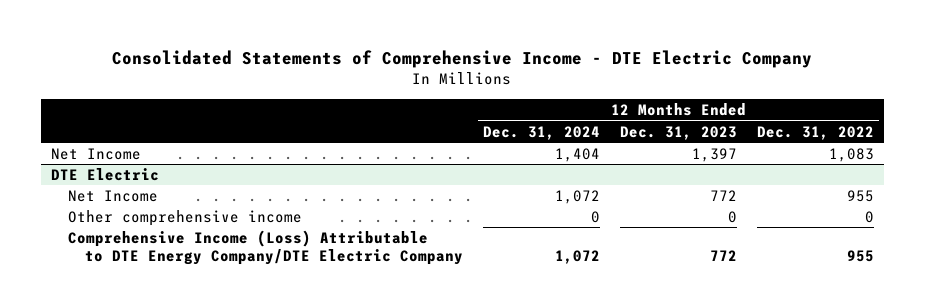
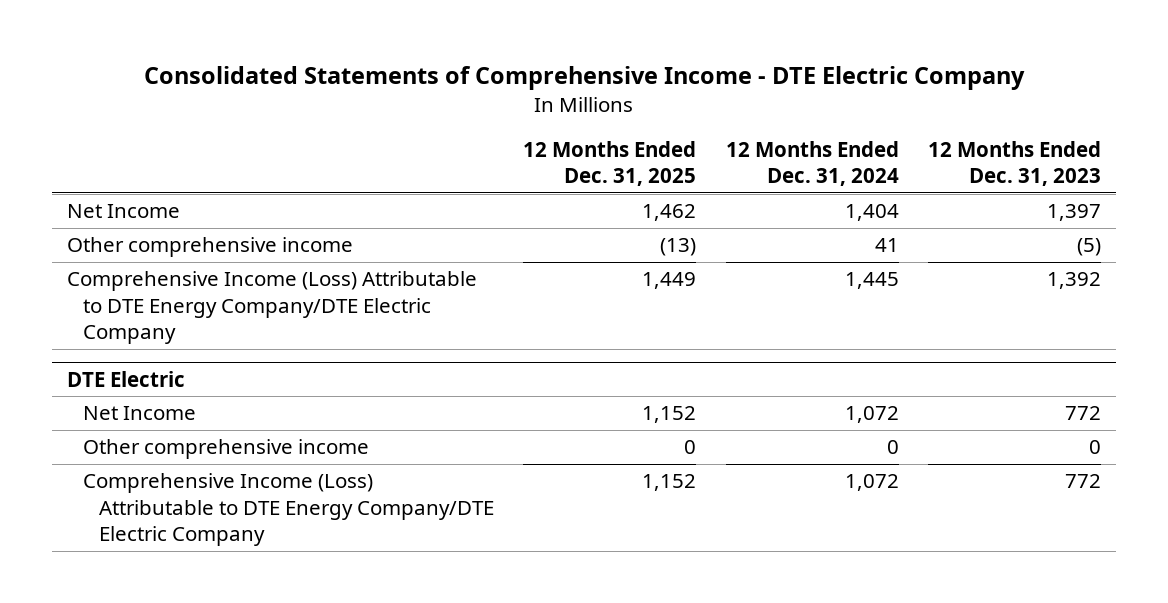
- | 12 Months Ended Dec. 31, 2024 | 12 Months Ended Dec. 31, 2023 | 12 Months Ended Dec. 31, 2022
+ | 12 Months Ended Dec. 31, 2025 | 12 Months Ended Dec. 31, 2024 | 12 Months Ended Dec. 31, 2023
+ Other comprehensive income | (13) | 41 | (5)
+ Comprehensive Income (Loss) Attributable to DTE Energy Company/DTE Electric Company | 1,449 | 1,445 | 1,392

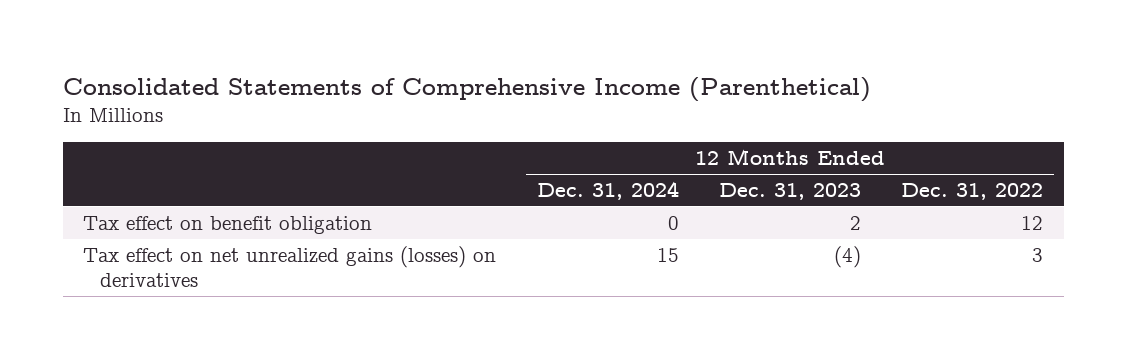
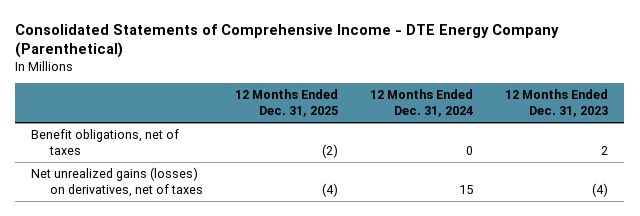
- Consolidated Statements of Comprehensive Income (Parenthetical)
+ Consolidated Statements of Comprehensive Income - DTE Energy Company (Parenthetical)
- | 12 Months Ended Dec. 31, 2024 | 12 Months Ended Dec. 31, 2023 | 12 Months Ended Dec. 31, 2022
+ | 12 Months Ended Dec. 31, 2025 | 12 Months Ended Dec. 31, 2024 | 12 Months Ended Dec. 31, 2023
- Tax effect on benefit obligation | 0 | 2 | 12
- Tax effect on net unrealized gains (losses) on derivatives | 15 | (4) | 3
+ Benefit obligations, net of taxes | (2) | 0 | 2
+ Net unrealized gains (losses) on derivatives, net of taxes | (4) | 15 | (4)

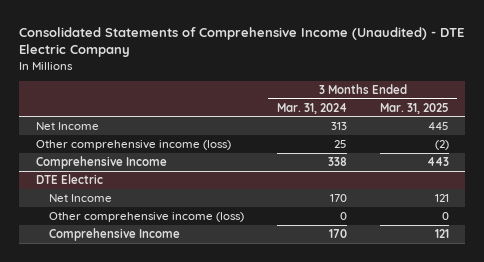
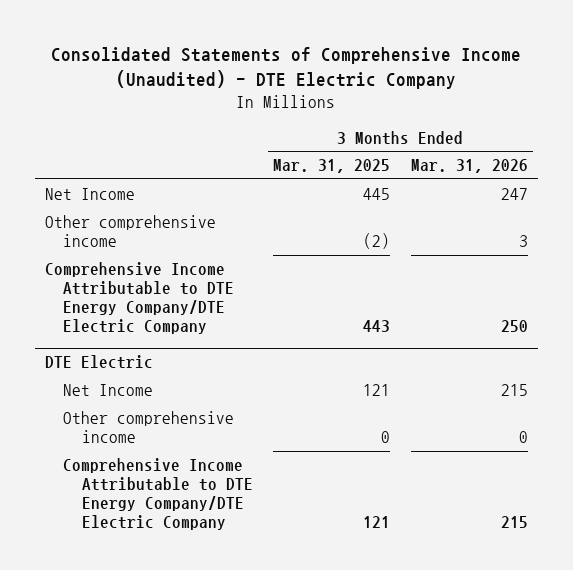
- | 3 Months Ended Mar. 31, 2024 | 3 Months Ended Mar. 31, 2025
+ | 3 Months Ended Mar. 31, 2025 | 3 Months Ended Mar. 31, 2026
- Other comprehensive income (loss) | 25 | (2)
- Comprehensive Income | 338 | 443
+ Other comprehensive income | (2) | 3
+ Comprehensive Income Attributable to DTE Energy Company/DTE Electric Company | 443 | 250
@ DTE Electric
- Other comprehensive income (loss) | 0 | 0
- Comprehensive Income | 170 | 121
+ Other comprehensive income | 0 | 0
+ Comprehensive Income Attributable to DTE Energy Company/DTE Electric Company | 121 | 215

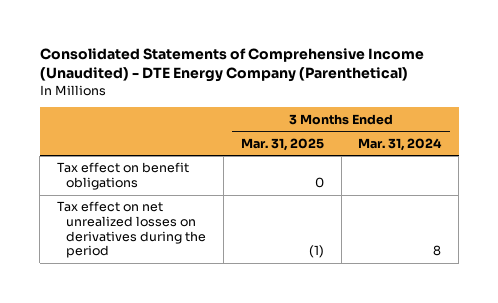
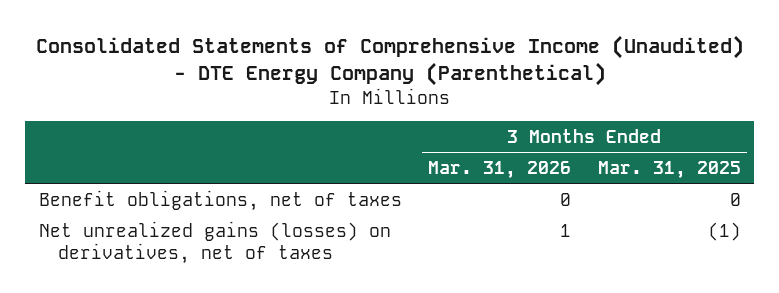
- | 3 Months Ended Mar. 31, 2025 | 3 Months Ended Mar. 31, 2024
+ | 3 Months Ended Mar. 31, 2026 | 3 Months Ended Mar. 31, 2025
- Tax effect on benefit obligations | 0 |
- Tax effect on net unrealized losses on derivatives during the period | (1) | 8
+ Benefit obligations, net of taxes | 0 | 0
+ Net unrealized gains (losses) on derivatives, net of taxes | 1 | (1)

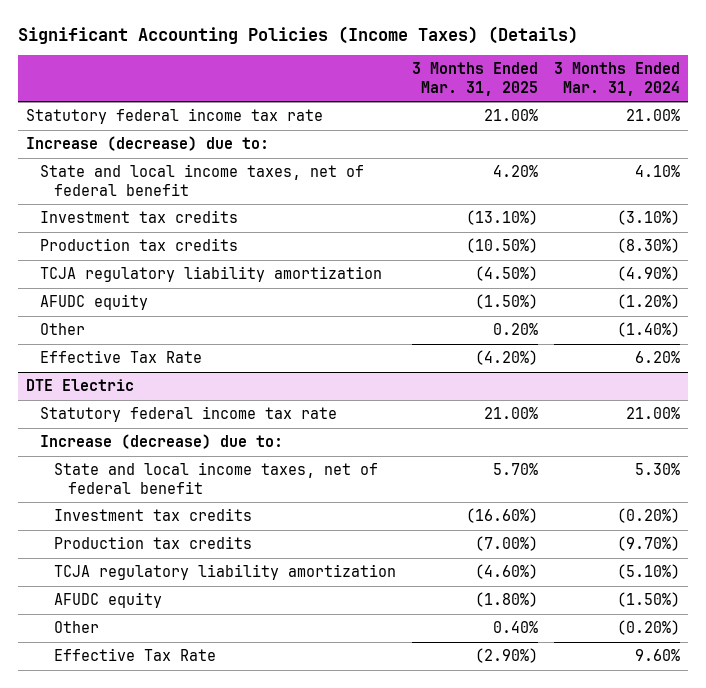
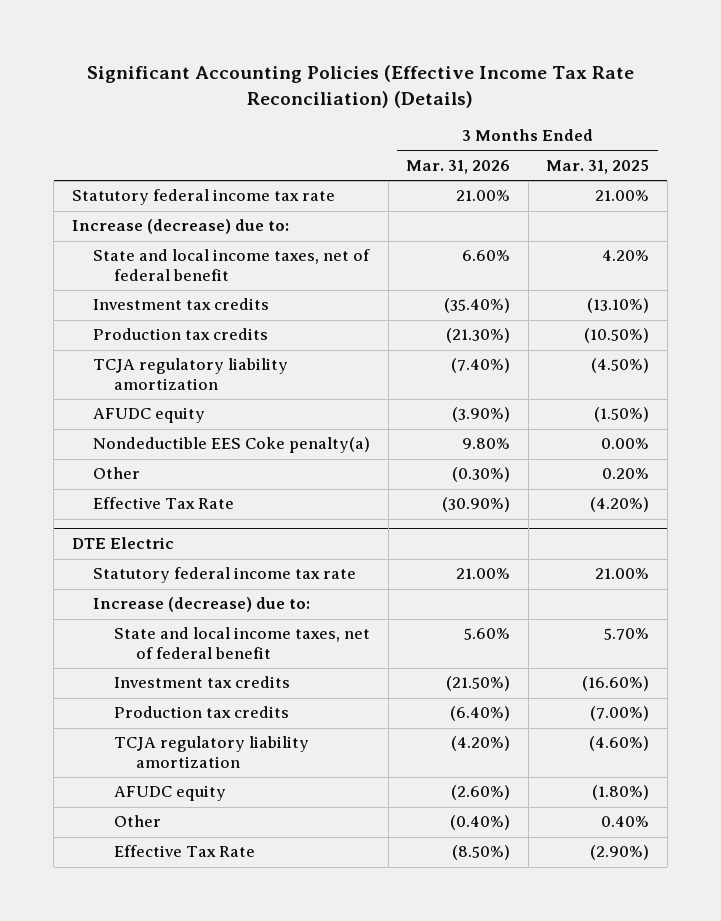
- Significant Accounting Policies (Income Taxes) (Details)
+ Significant Accounting Policies (Effective Income Tax Rate Reconciliation) (Details)
- | 3 Months Ended Mar. 31, 2025 | 3 Months Ended Mar. 31, 2024
+ | 3 Months Ended Mar. 31, 2026 | 3 Months Ended Mar. 31, 2025
+ Nondeductible EES Coke penalty(a) | 9.80% | 0.00%

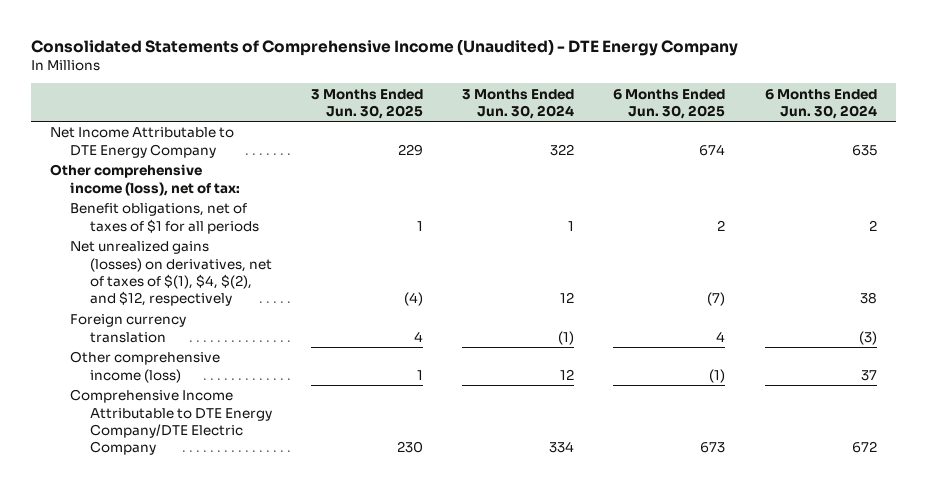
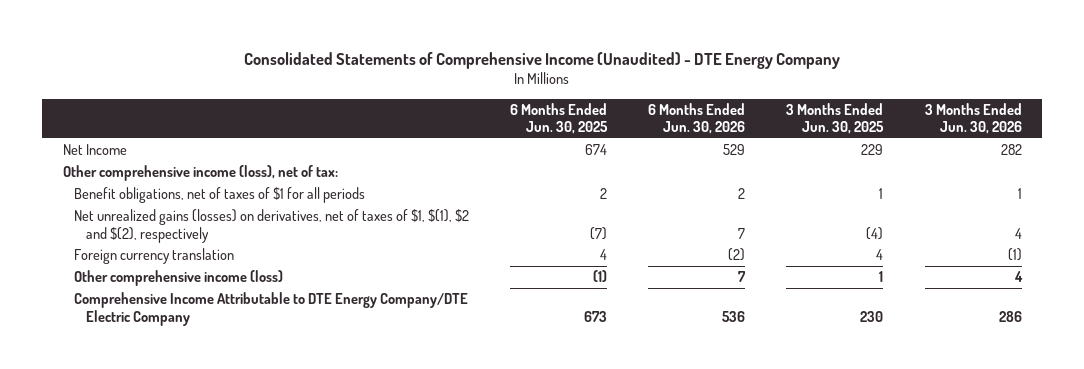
- | 3 Months Ended Jun. 30, 2025 | 3 Months Ended Jun. 30, 2024 | 6 Months Ended Jun. 30, 2025 | 6 Months Ended Jun. 30, 2024
+ | 6 Months Ended Jun. 30, 2025 | 6 Months Ended Jun. 30, 2026 | 3 Months Ended Jun. 30, 2025 | 3 Months Ended Jun. 30, 2026
- Net Income Attributable to DTE Energy Company | 229 | 322 | 674 | 635
+ Net Income | 674 | 529 | 229 | 282
- Net unrealized gains (losses) on derivatives, net of taxes of $(1), $4, $(2), and $12, respectively | (4) | 12 | (7) | 38
+ Net unrealized gains (losses) on derivatives, net of taxes of $1, $(1), $2 and $(2), respectively | (7) | 7 | (4) | 4

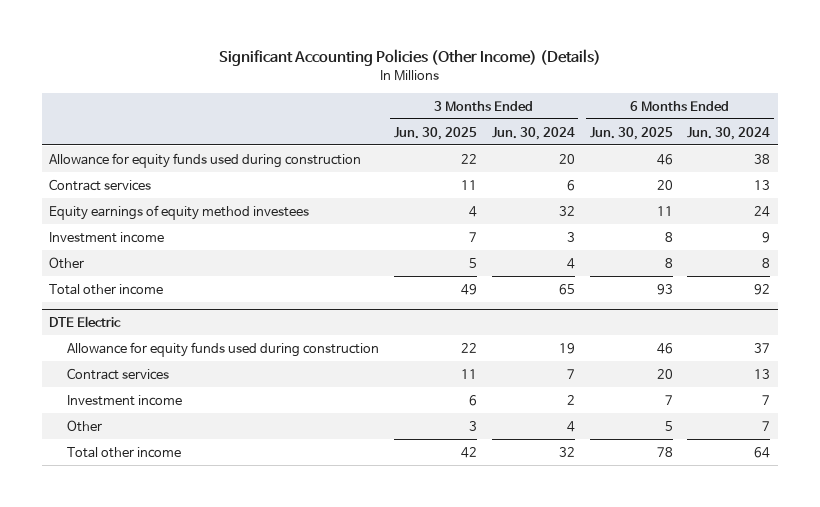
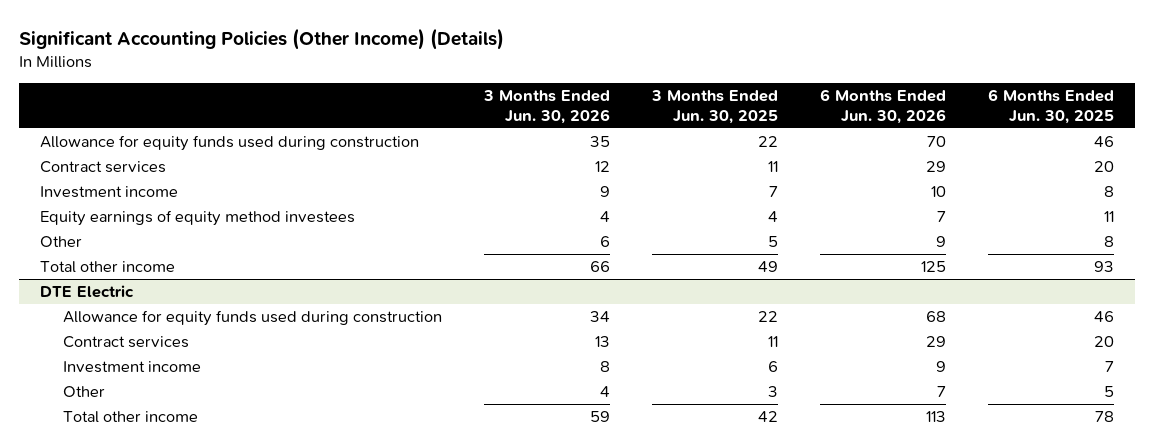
- | 3 Months Ended Jun. 30, 2025 | 3 Months Ended Jun. 30, 2024 | 6 Months Ended Jun. 30, 2025 | 6 Months Ended Jun. 30, 2024
+ | 3 Months Ended Jun. 30, 2026 | 3 Months Ended Jun. 30, 2025 | 6 Months Ended Jun. 30, 2026 | 6 Months Ended Jun. 30, 2025
moved down: Equity earnings of equity method investees | 4 | 4 | 7 | 11

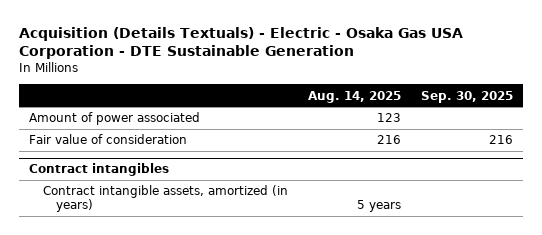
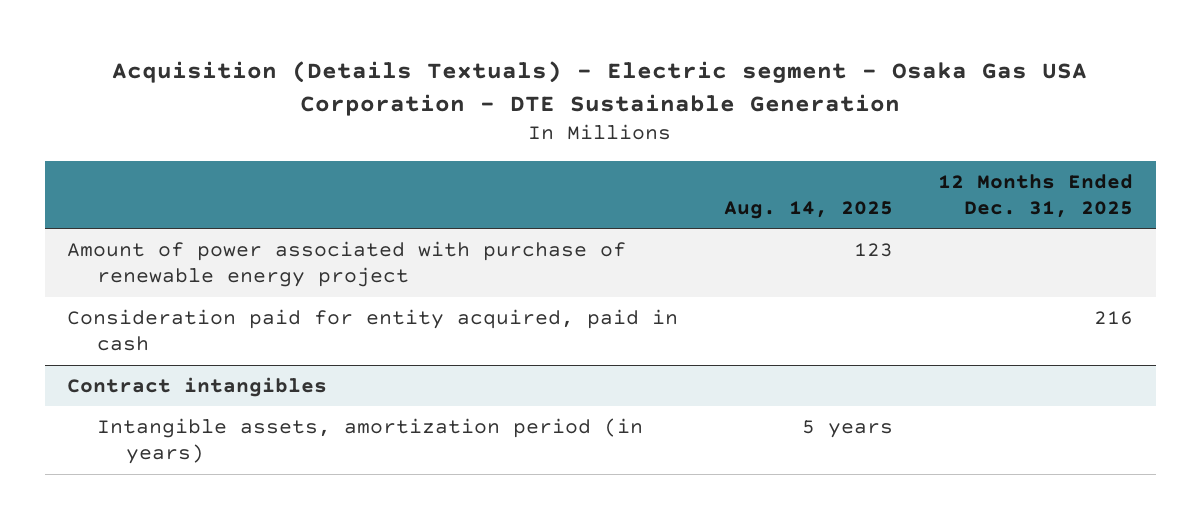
- Acquisition (Details Textuals) - Electric - Osaka Gas USA Corporation - DTE Sustainable Generation
+ Acquisition (Details Textuals) - Electric segment - Osaka Gas USA Corporation - DTE Sustainable Generation
- | Aug. 14, 2025 | Sep. 30, 2025
+ | Aug. 14, 2025 | 12 Months Ended Dec. 31, 2025
- Amount of power associated | 123 |
- Fair value of consideration | 216 | 216
+ Amount of power associated with purchase of renewable energy project | 123 |
+ Consideration paid for entity acquired, paid in cash | | 216
@ Contract intangibles
- Contract intangible assets, amortized (in years) | 5 years |
+ Intangible assets, amortization period (in years) | 5 years |

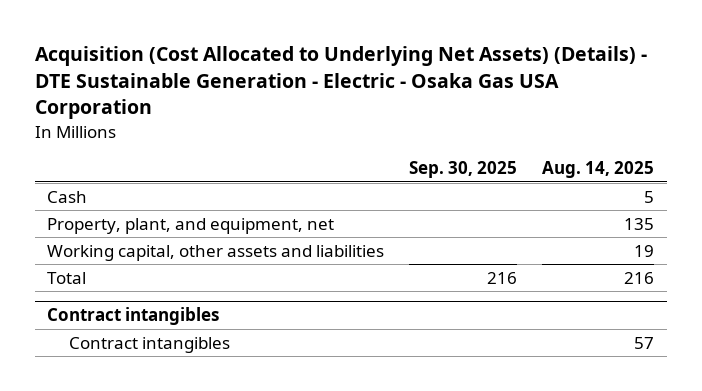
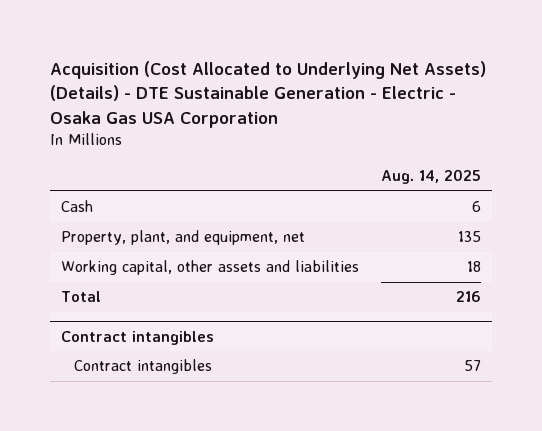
- | Sep. 30, 2025 | Aug. 14, 2025
+ | Aug. 14, 2025
- Cash | | 5
+ Cash | 6
- Working capital, other assets and liabilities | | 19
+ Working capital, other assets and liabilities | 18

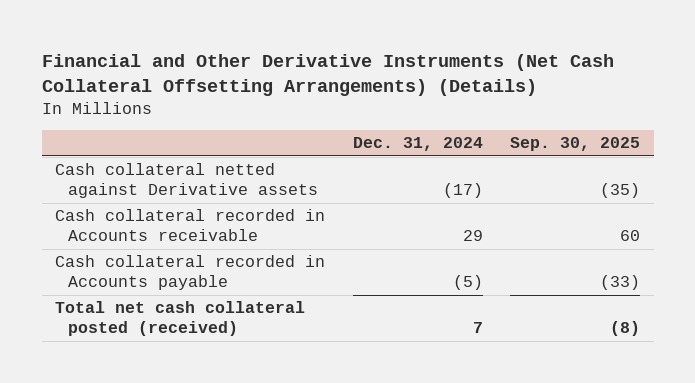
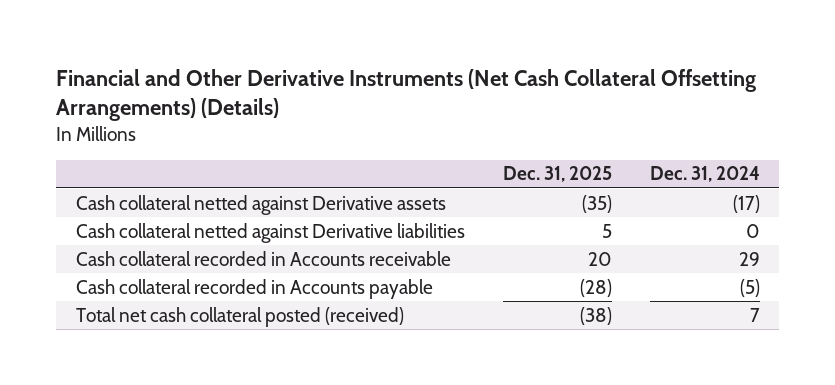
- | Dec. 31, 2024 | Sep. 30, 2025
+ | Dec. 31, 2025 | Dec. 31, 2024
+ Cash collateral netted against Derivative liabilities | 5 | 0

